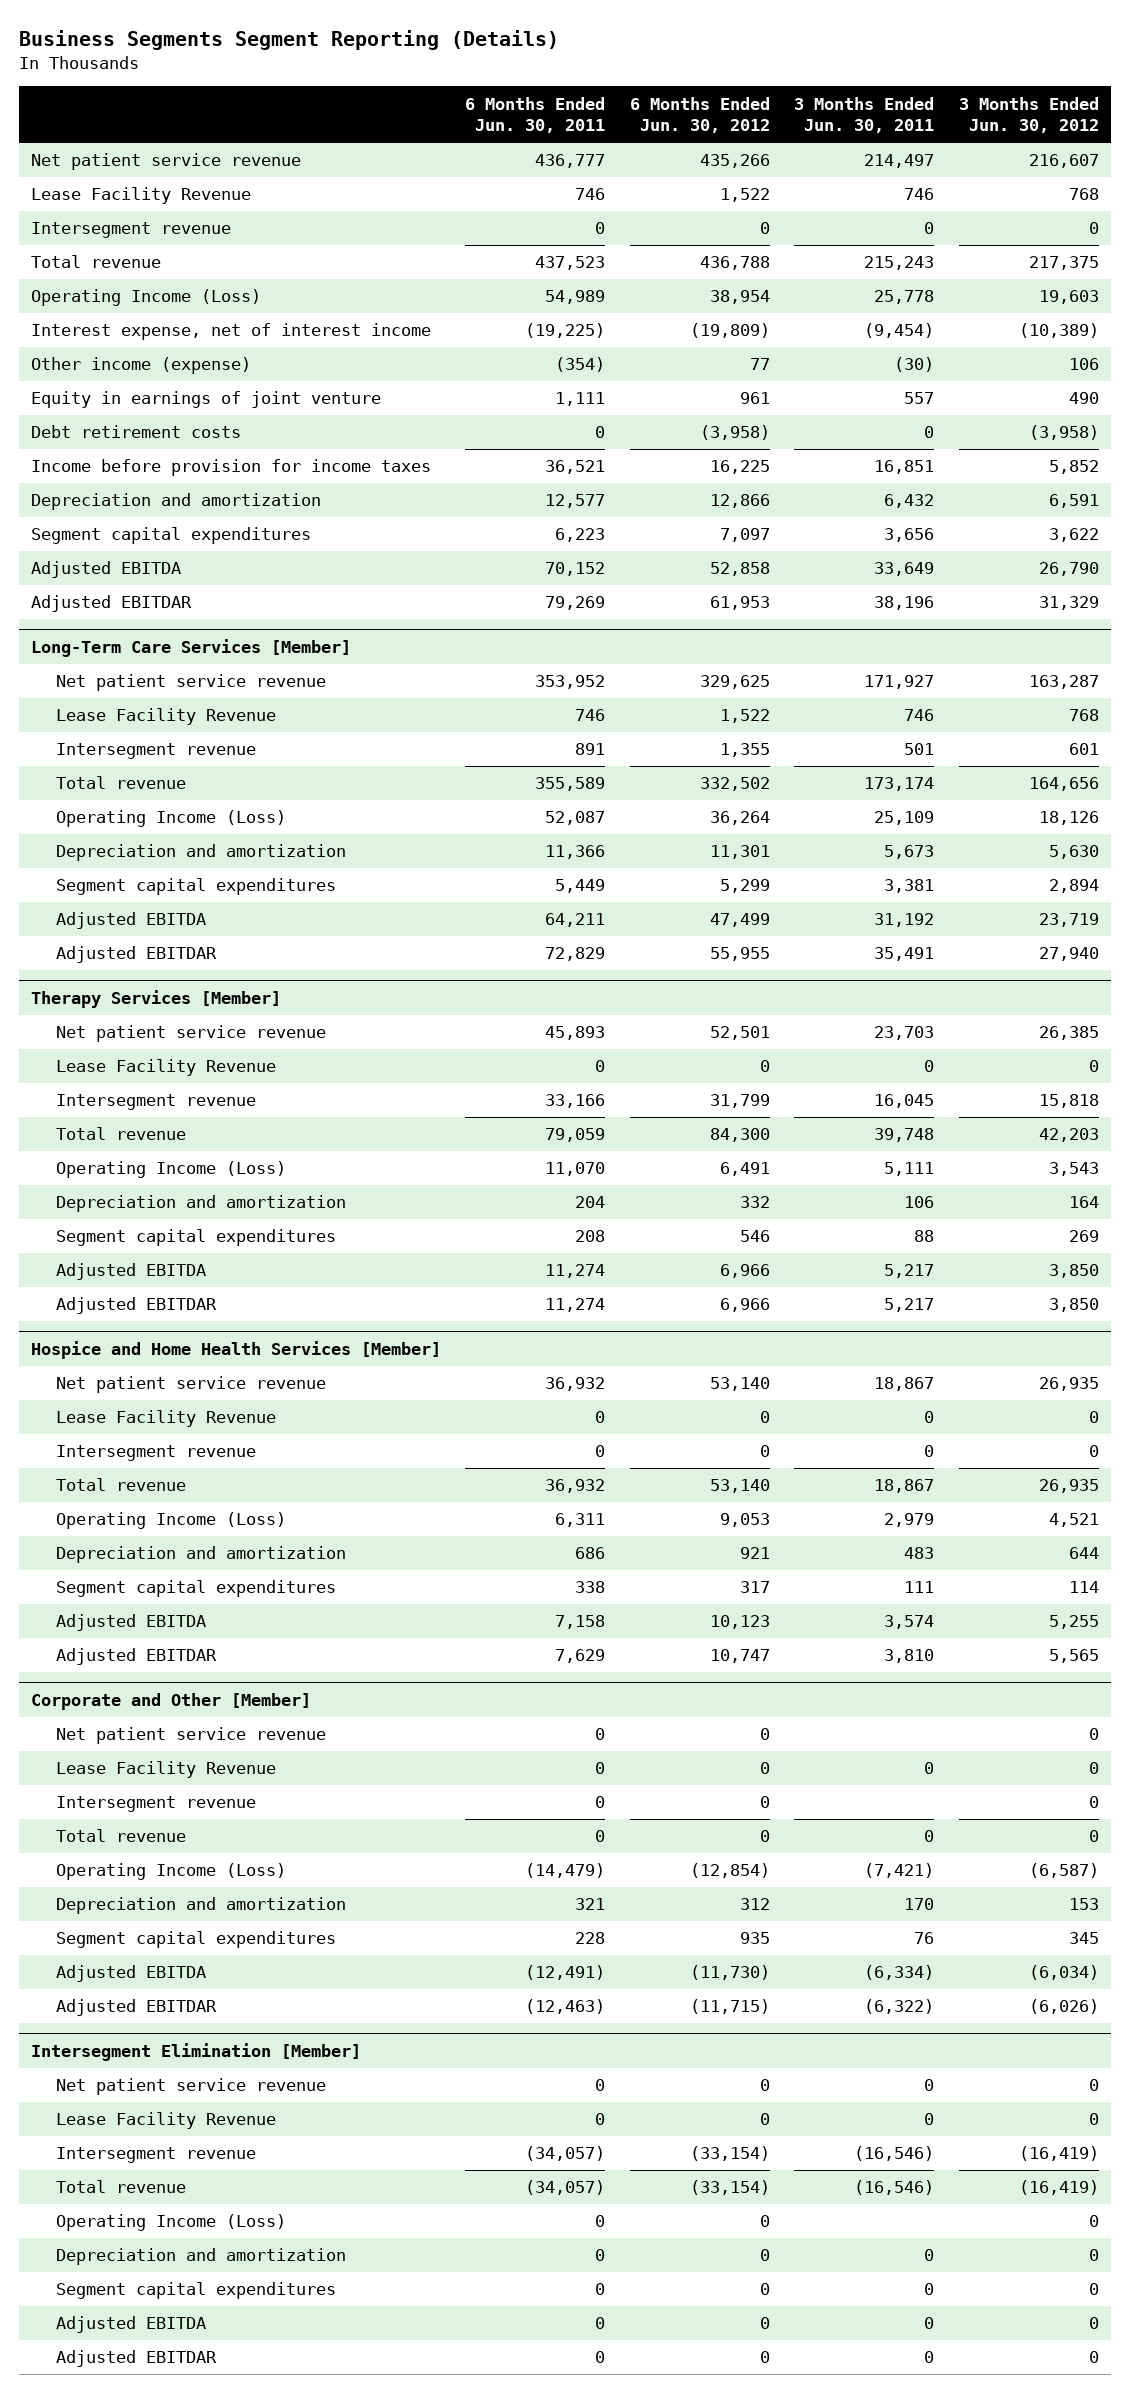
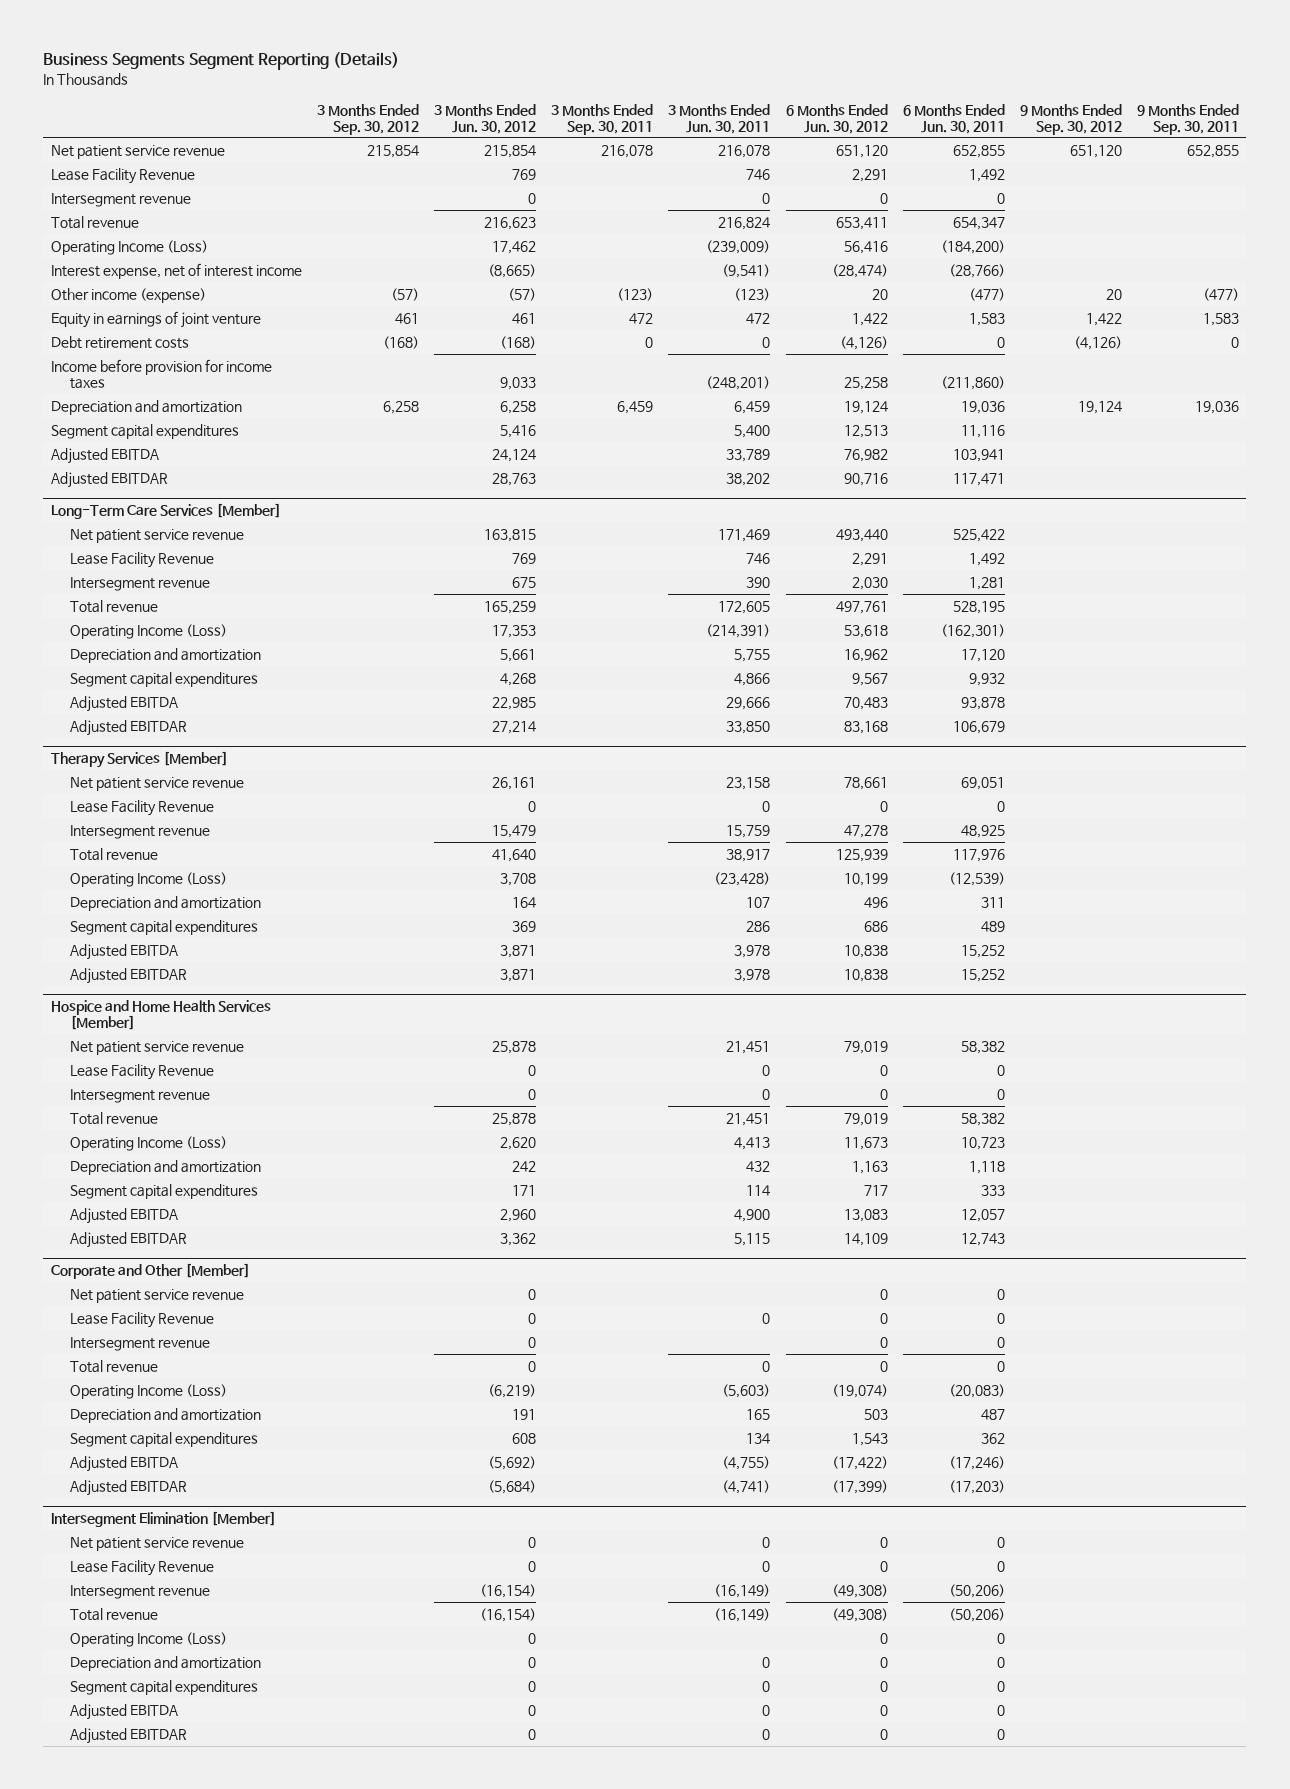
- | 6 Months Ended Jun. 30, 2011 | 6 Months Ended Jun. 30, 2012 | 3 Months Ended Jun. 30, 2011 | 3 Months Ended Jun. 30, 2012
+ | 3 Months Ended Sep. 30, 2012 | 3 Months Ended Jun. 30, 2012 | 3 Months Ended Sep. 30, 2011 | 3 Months Ended Jun. 30, 2011 | 6 Months Ended Jun. 30, 2012 | 6 Months Ended Jun. 30, 2011 | 9 Months Ended Sep. 30, 2012 | 9 Months Ended Sep. 30, 2011
- Net patient service revenue | 436,777 | 435,266 | 214,497 | 216,607
- Lease Facility Revenue | 746 | 1,522 | 746 | 768
+ Net patient service revenue | 215,854 | 215,854 | 216,078 | 216,078 | 651,120 | 652,855 | 651,120 | 652,855
+ Lease Facility Revenue | | 769 | | 746 | 2,291 | 1,492 | |
- Total revenue | 437,523 | 436,788 | 215,243 | 217,375
- Operating Income (Loss) | 54,989 | 38,954 | 25,778 | 19,603
- Interest expense, net of interest income | (19,225) | (19,809) | (9,454) | (10,389)
- Other income (expense) | (354) | 77 | (30) | 106
- Equity in earnings of joint venture | 1,111 | 961 | 557 | 490
- Debt retirement costs | 0 | (3,958) | 0 | (3,958)
- Income before provision for income taxes | 36,521 | 16,225 | 16,851 | 5,852
- Depreciation and amortization | 12,577 | 12,866 | 6,432 | 6,591
- Segment capital expenditures | 6,223 | 7,097 | 3,656 | 3,622
- Adjusted EBITDA | 70,152 | 52,858 | 33,649 | 26,790
- Adjusted EBITDAR | 79,269 | 61,953 | 38,196 | 31,329
+ Total revenue | | 216,623 | | 216,824 | 653,411 | 654,347 | |
+ Operating Income (Loss) | | 17,462 | | (239,009) | 56,416 | (184,200) | |
+ Interest expense, net of interest income | | (8,665) | | (9,541) | (28,474) | (28,766) | |
+ Other income (expense) | (57) | (57) | (123) | (123) | 20 | (477) | 20 | (477)
+ Equity in earnings of joint venture | 461 | 461 | 472 | 472 | 1,422 | 1,583 | 1,422 | 1,583
+ Debt retirement costs | (168) | (168) | 0 | 0 | (4,126) | 0 | (4,126) | 0
+ Income before provision for income taxes | | 9,033 | | (248,201) | 25,258 | (211,860) | |
+ Depreciation and amortization | 6,258 | 6,258 | 6,459 | 6,459 | 19,124 | 19,036 | 19,124 | 19,036
+ Segment capital expenditures | | 5,416 | | 5,400 | 12,513 | 11,116 | |
+ Adjusted EBITDA | | 24,124 | | 33,789 | 76,982 | 103,941 | |
+ Adjusted EBITDAR | | 28,763 | | 38,202 | 90,716 | 117,471 | |
@ Long-Term Care Services [Member]
- Net patient service revenue | 353,952 | 329,625 | 171,927 | 163,287
- Lease Facility Revenue | 746 | 1,522 | 746 | 768
- Intersegment revenue | 891 | 1,355 | 501 | 601
- Total revenue | 355,589 | 332,502 | 173,174 | 164,656
- Operating Income (Loss) | 52,087 | 36,264 | 25,109 | 18,126
- Depreciation and amortization | 11,366 | 11,301 | 5,673 | 5,630
- Segment capital expenditures | 5,449 | 5,299 | 3,381 | 2,894
- Adjusted EBITDA | 64,211 | 47,499 | 31,192 | 23,719
- Adjusted EBITDAR | 72,829 | 55,955 | 35,491 | 27,940
+ Net patient service revenue | | 163,815 | | 171,469 | 493,440 | 525,422 | |
+ Lease Facility Revenue | | 769 | | 746 | 2,291 | 1,492 | |
+ Intersegment revenue | | 675 | | 390 | 2,030 | 1,281 | |
+ Total revenue | | 165,259 | | 172,605 | 497,761 | 528,195 | |
+ Operating Income (Loss) | | 17,353 | | (214,391) | 53,618 | (162,301) | |
+ Depreciation and amortization | | 5,661 | | 5,755 | 16,962 | 17,120 | |
+ Segment capital expenditures | | 4,268 | | 4,866 | 9,567 | 9,932 | |
+ Adjusted EBITDA | | 22,985 | | 29,666 | 70,483 | 93,878 | |
+ Adjusted EBITDAR | | 27,214 | | 33,850 | 83,168 | 106,679 | |
@ Therapy Services [Member]
- Net patient service revenue | 45,893 | 52,501 | 23,703 | 26,385
+ Net patient service revenue | | 26,161 | | 23,158 | 78,661 | 69,051 | |
- Intersegment revenue | 33,166 | 31,799 | 16,045 | 15,818
- Total revenue | 79,059 | 84,300 | 39,748 | 42,203
- Operating Income (Loss) | 11,070 | 6,491 | 5,111 | 3,543
- Depreciation and amortization | 204 | 332 | 106 | 164
- Segment capital expenditures | 208 | 546 | 88 | 269
- Adjusted EBITDA | 11,274 | 6,966 | 5,217 | 3,850
- Adjusted EBITDAR | 11,274 | 6,966 | 5,217 | 3,850
+ Intersegment revenue | | 15,479 | | 15,759 | 47,278 | 48,925 | |
+ Total revenue | | 41,640 | | 38,917 | 125,939 | 117,976 | |
+ Operating Income (Loss) | | 3,708 | | (23,428) | 10,199 | (12,539) | |
+ Depreciation and amortization | | 164 | | 107 | 496 | 311 | |
+ Segment capital expenditures | | 369 | | 286 | 686 | 489 | |
+ Adjusted EBITDA | | 3,871 | | 3,978 | 10,838 | 15,252 | |
+ Adjusted EBITDAR | | 3,871 | | 3,978 | 10,838 | 15,252 | |
@ Hospice and Home Health Services [Member]
- Net patient service revenue | 36,932 | 53,140 | 18,867 | 26,935
+ Net patient service revenue | | 25,878 | | 21,451 | 79,019 | 58,382 | |
- Total revenue | 36,932 | 53,140 | 18,867 | 26,935
- Operating Income (Loss) | 6,311 | 9,053 | 2,979 | 4,521
- Depreciation and amortization | 686 | 921 | 483 | 644
- Segment capital expenditures | 338 | 317 | 111 | 114
- Adjusted EBITDA | 7,158 | 10,123 | 3,574 | 5,255
- Adjusted EBITDAR | 7,629 | 10,747 | 3,810 | 5,565
+ Total revenue | | 25,878 | | 21,451 | 79,019 | 58,382 | |
+ Operating Income (Loss) | | 2,620 | | 4,413 | 11,673 | 10,723 | |
+ Depreciation and amortization | | 242 | | 432 | 1,163 | 1,118 | |
+ Segment capital expenditures | | 171 | | 114 | 717 | 333 | |
+ Adjusted EBITDA | | 2,960 | | 4,900 | 13,083 | 12,057 | |
+ Adjusted EBITDAR | | 3,362 | | 5,115 | 14,109 | 12,743 | |
@ Corporate and Other [Member]
- Operating Income (Loss) | (14,479) | (12,854) | (7,421) | (6,587)
- Depreciation and amortization | 321 | 312 | 170 | 153
- Segment capital expenditures | 228 | 935 | 76 | 345
- Adjusted EBITDA | (12,491) | (11,730) | (6,334) | (6,034)
- Adjusted EBITDAR | (12,463) | (11,715) | (6,322) | (6,026)
+ Operating Income (Loss) | | (6,219) | | (5,603) | (19,074) | (20,083) | |
+ Depreciation and amortization | | 191 | | 165 | 503 | 487 | |
+ Segment capital expenditures | | 608 | | 134 | 1,543 | 362 | |
+ Adjusted EBITDA | | (5,692) | | (4,755) | (17,422) | (17,246) | |
+ Adjusted EBITDAR | | (5,684) | | (4,741) | (17,399) | (17,203) | |
@ Intersegment Elimination [Member]
- Intersegment revenue | (34,057) | (33,154) | (16,546) | (16,419)
- Total revenue | (34,057) | (33,154) | (16,546) | (16,419)
+ Intersegment revenue | | (16,154) | | (16,149) | (49,308) | (50,206) | |
+ Total revenue | | (16,154) | | (16,149) | (49,308) | (50,206) | |

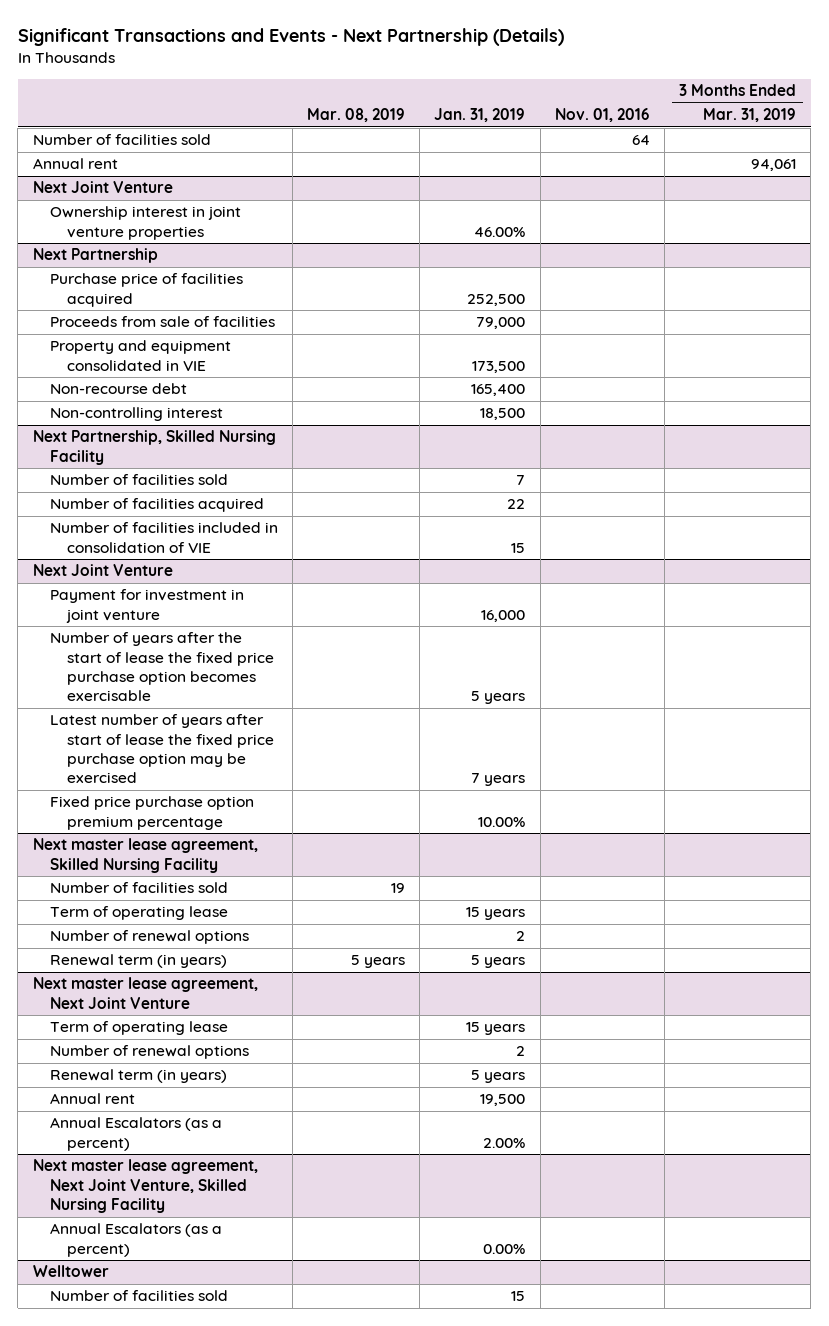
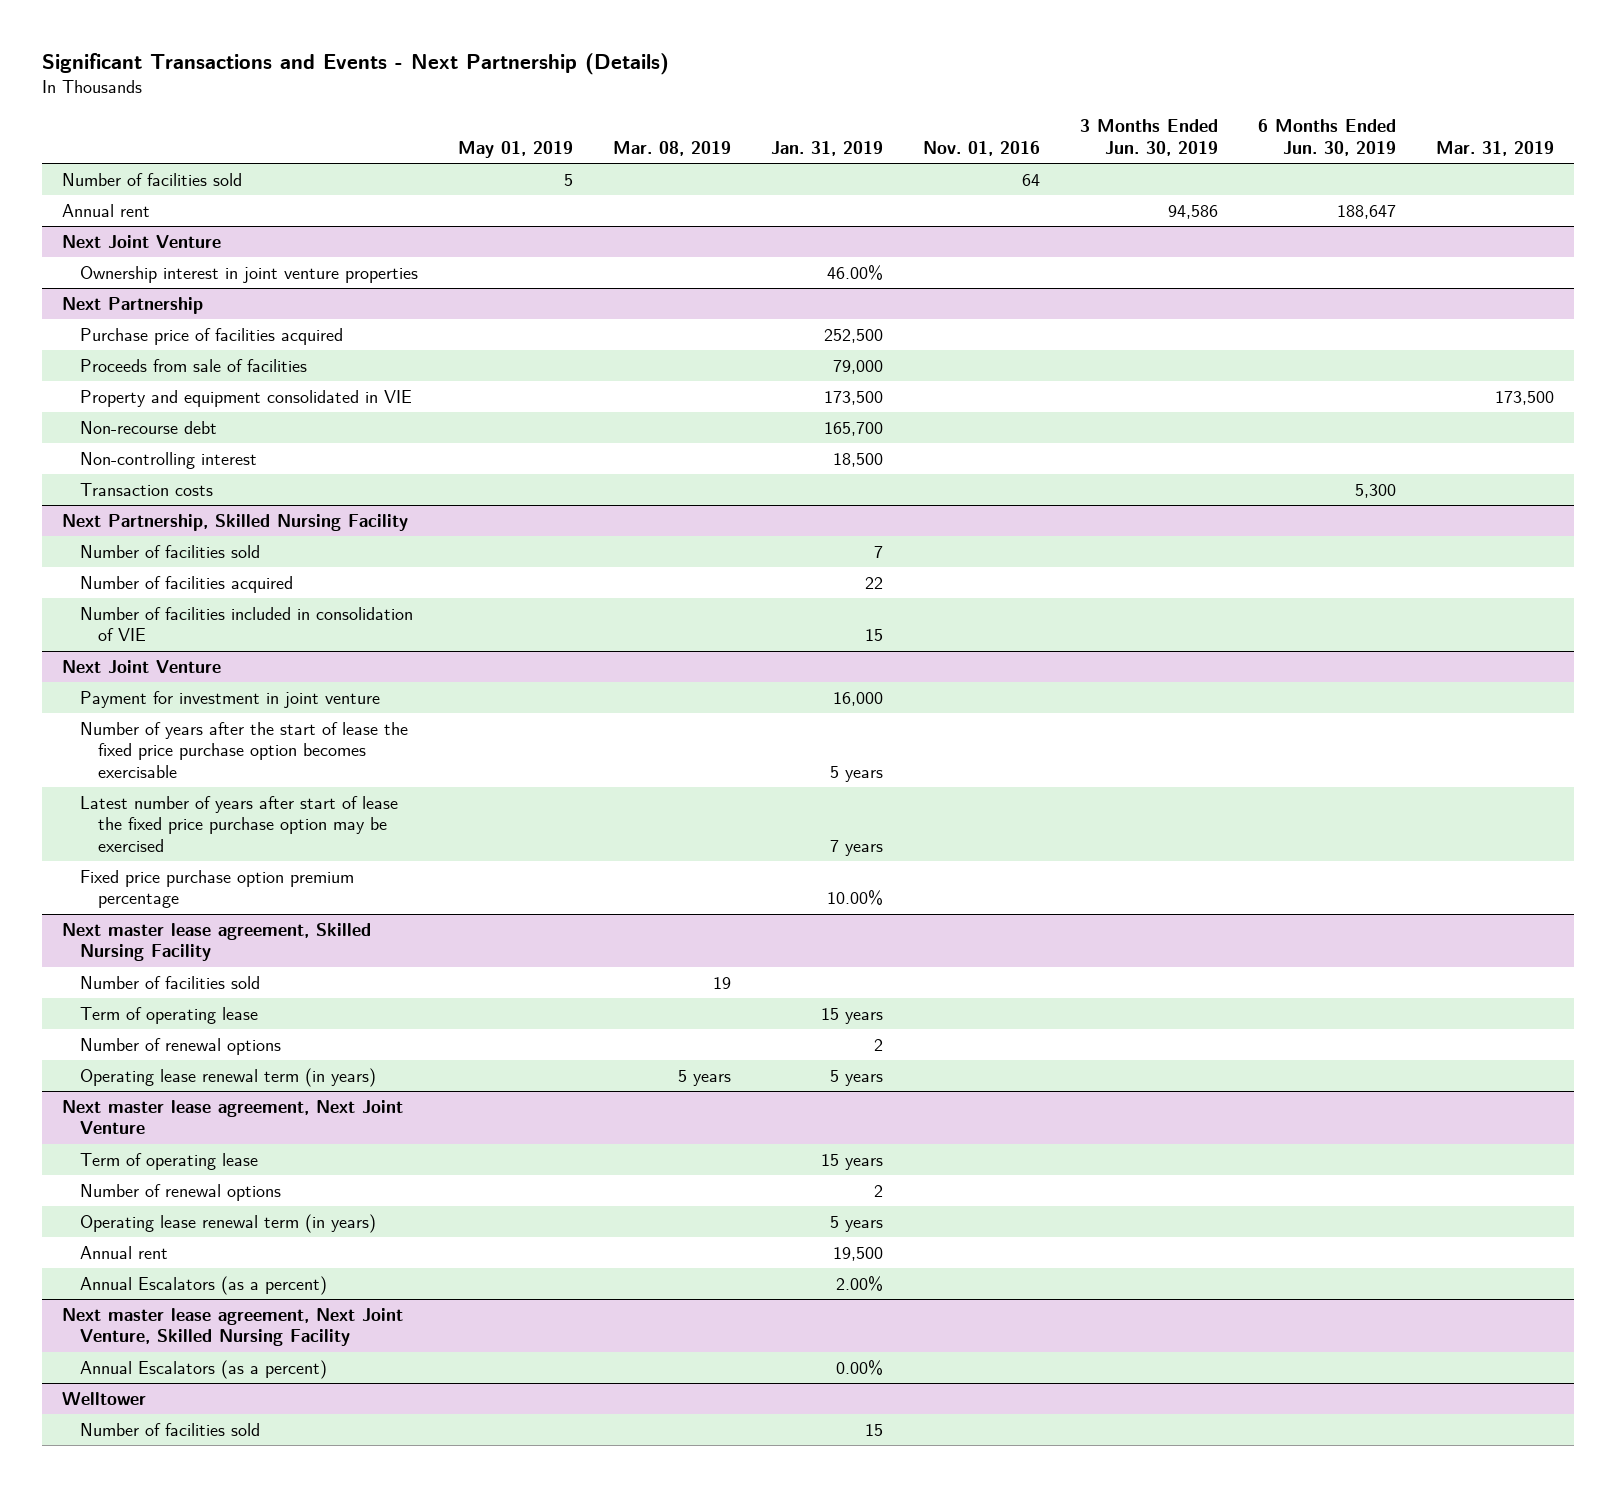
- | Mar. 08, 2019 | Jan. 31, 2019 | Nov. 01, 2016 | 3 Months Ended Mar. 31, 2019
+ | May 01, 2019 | Mar. 08, 2019 | Jan. 31, 2019 | Nov. 01, 2016 | 3 Months Ended Jun. 30, 2019 | 6 Months Ended Jun. 30, 2019 | Mar. 31, 2019
@ Next Partnership
- Non-recourse debt | | 165,400 | |
+ Non-recourse debt | | | 165,700 | | | |
+ Transaction costs | | | | | | 5,300 |
@ Next master lease agreement, Skilled Nursing Facility
- Renewal term (in years) | 5 years | 5 years | |
+ Operating lease renewal term (in years) | | 5 years | 5 years | | | |
@ Next master lease agreement, Next Joint Venture
- Renewal term (in years) | | 5 years | |
+ Operating lease renewal term (in years) | | | 5 years | | | |

